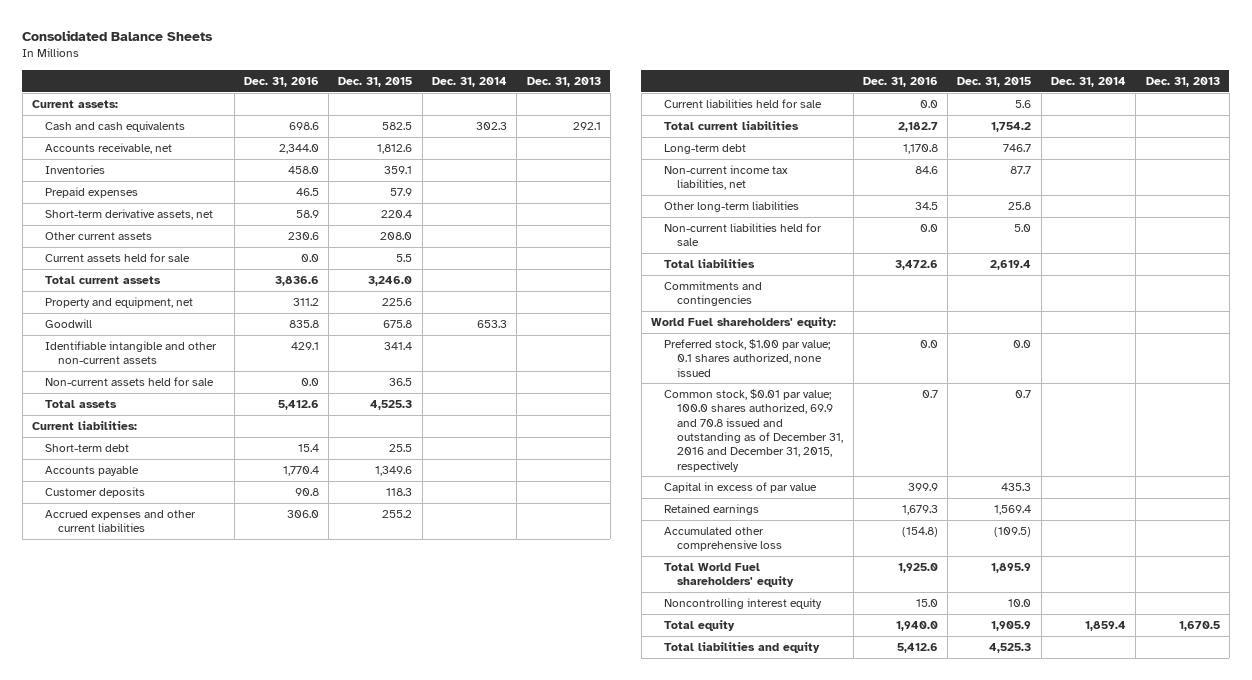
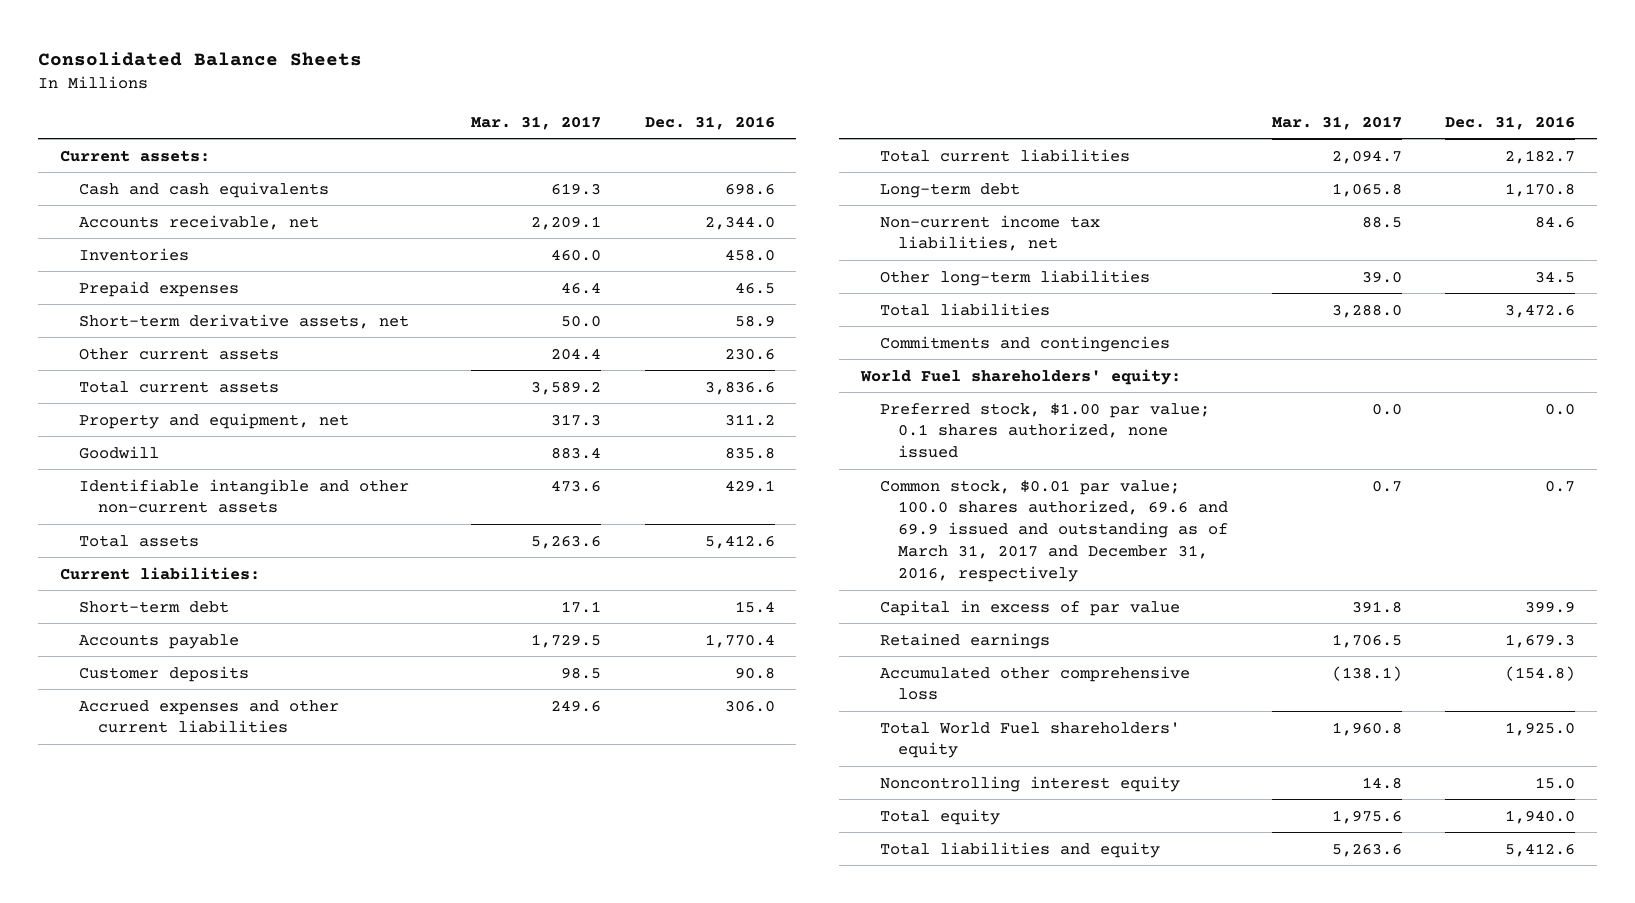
- | Dec. 31, 2016 | Dec. 31, 2015 | Dec. 31, 2014 | Dec. 31, 2013
+ | Mar. 31, 2017 | Dec. 31, 2016
- Current assets held for sale | 0.0 | 5.5 | |
- Non-current assets held for sale | 0.0 | 36.5 | |
- Current liabilities held for sale | 0.0 | 5.6 | |
- Non-current liabilities held for sale | 0.0 | 5.0 | |
- Common stock, $0.01 par value; 100.0 shares authorized, 69.9 and 70.8 issued and outstanding as of December 31, 2016 and December 31, 2015, respectively | 0.7 | 0.7 | |
+ Common stock, $0.01 par value; 100.0 shares authorized, 69.6 and 69.9 issued and outstanding as of March 31, 2017 and December 31, 2016, respectively | 0.7 | 0.7

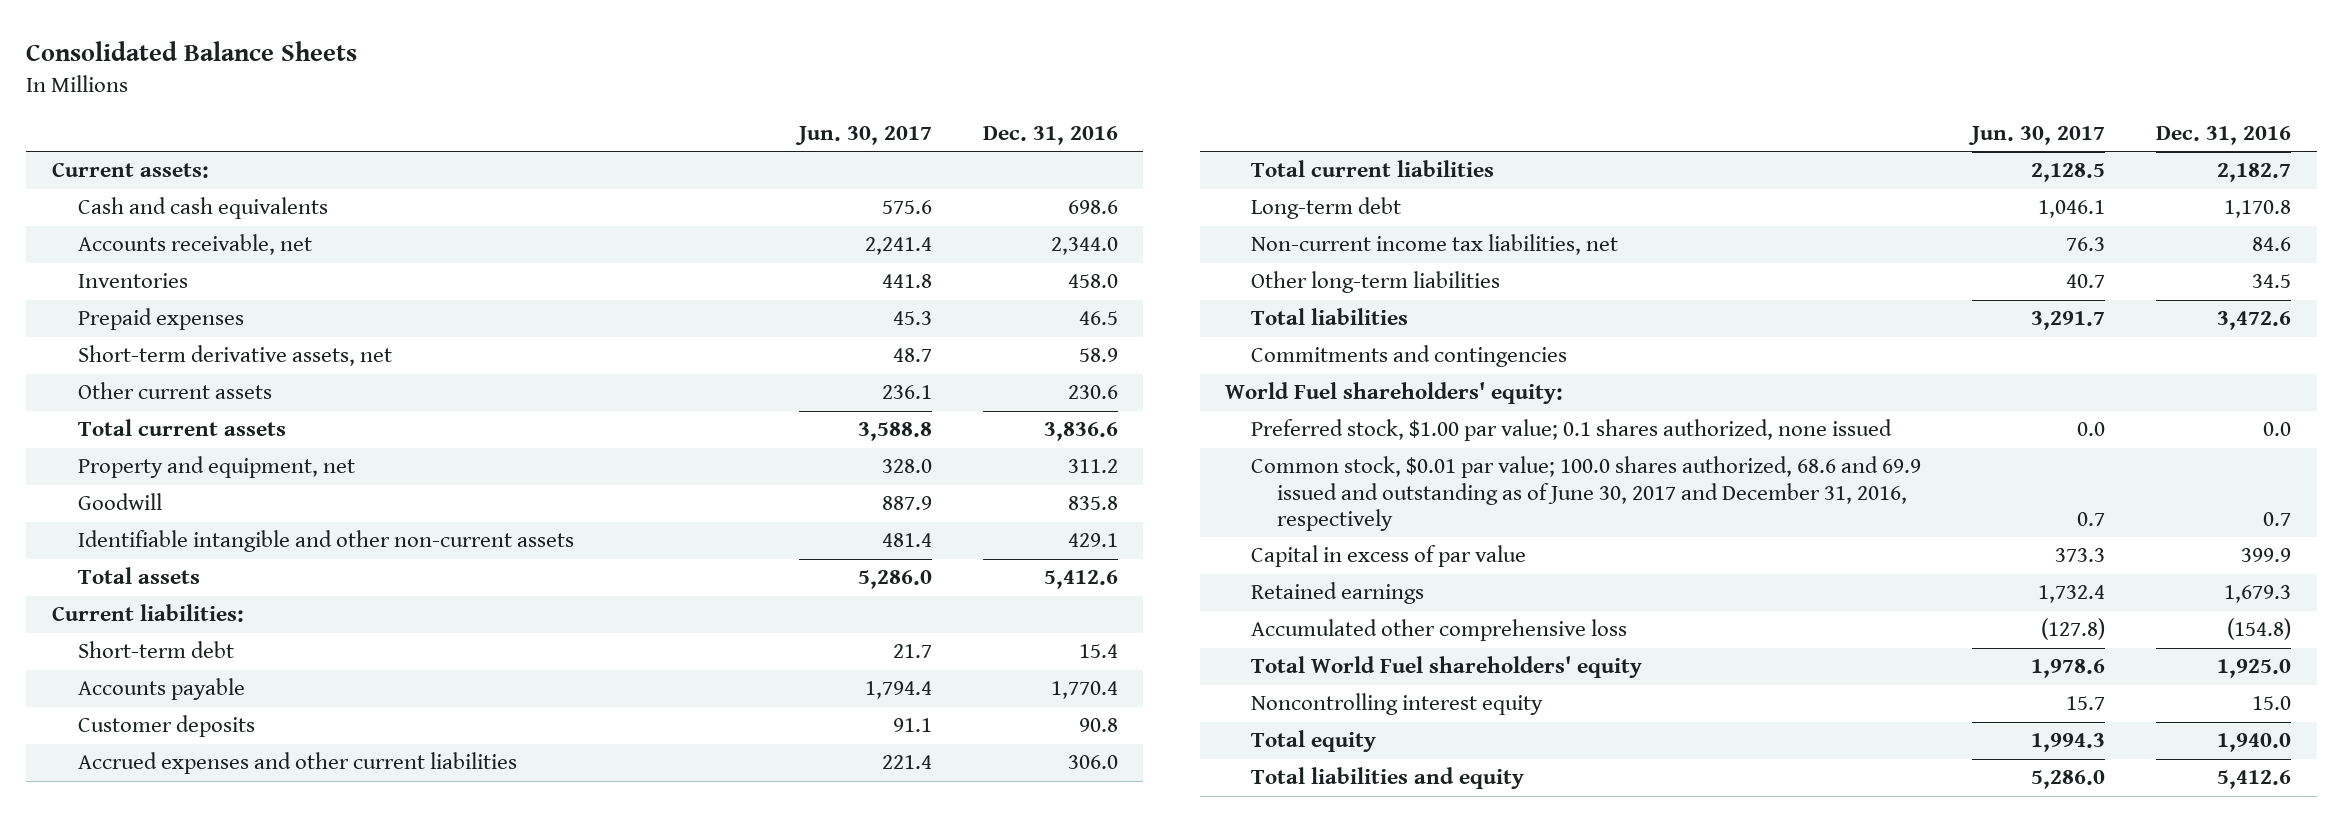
- | Mar. 31, 2017 | Dec. 31, 2016
+ | Jun. 30, 2017 | Dec. 31, 2016
- Common stock, $0.01 par value; 100.0 shares authorized, 69.6 and 69.9 issued and outstanding as of March 31, 2017 and December 31, 2016, respectively | 0.7 | 0.7
+ Common stock, $0.01 par value; 100.0 shares authorized, 68.6 and 69.9 issued and outstanding as of June 30, 2017 and December 31, 2016, respectively | 0.7 | 0.7

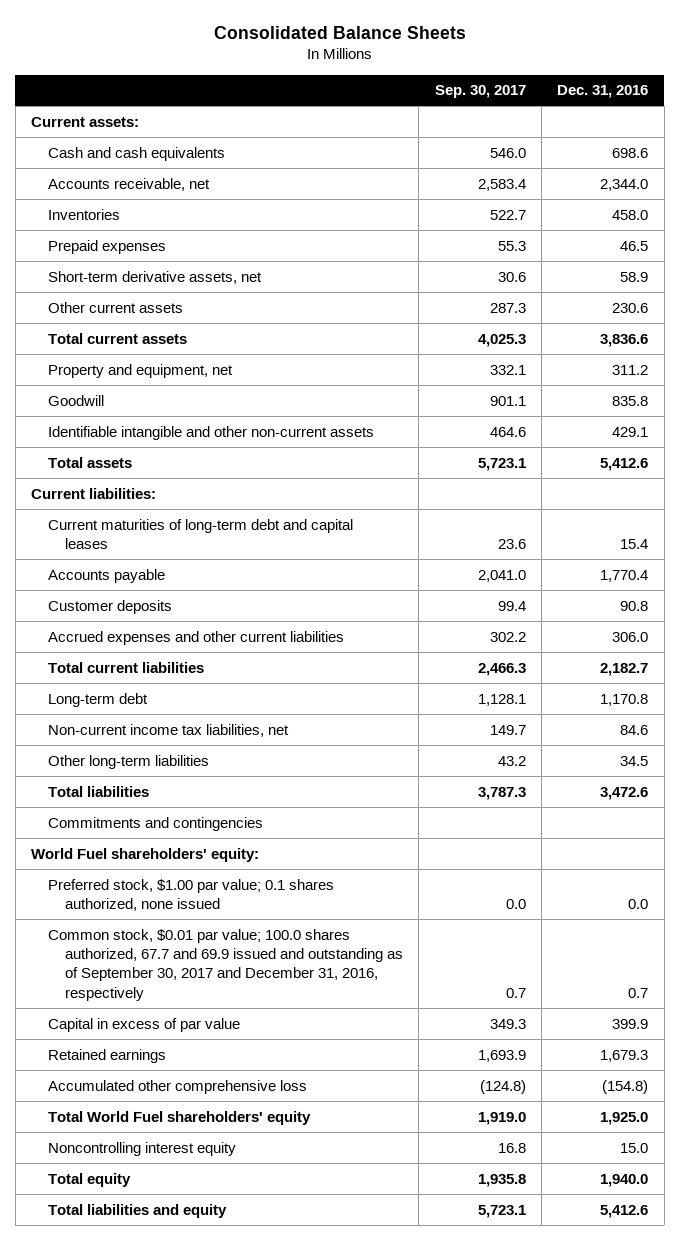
- | Jun. 30, 2017 | Dec. 31, 2016
+ | Sep. 30, 2017 | Dec. 31, 2016
- Short-term debt | 21.7 | 15.4
+ Current maturities of long-term debt and capital leases | 23.6 | 15.4
- Common stock, $0.01 par value; 100.0 shares authorized, 68.6 and 69.9 issued and outstanding as of June 30, 2017 and December 31, 2016, respectively | 0.7 | 0.7
+ Common stock, $0.01 par value; 100.0 shares authorized, 67.7 and 69.9 issued and outstanding as of September 30, 2017 and December 31, 2016, respectively | 0.7 | 0.7

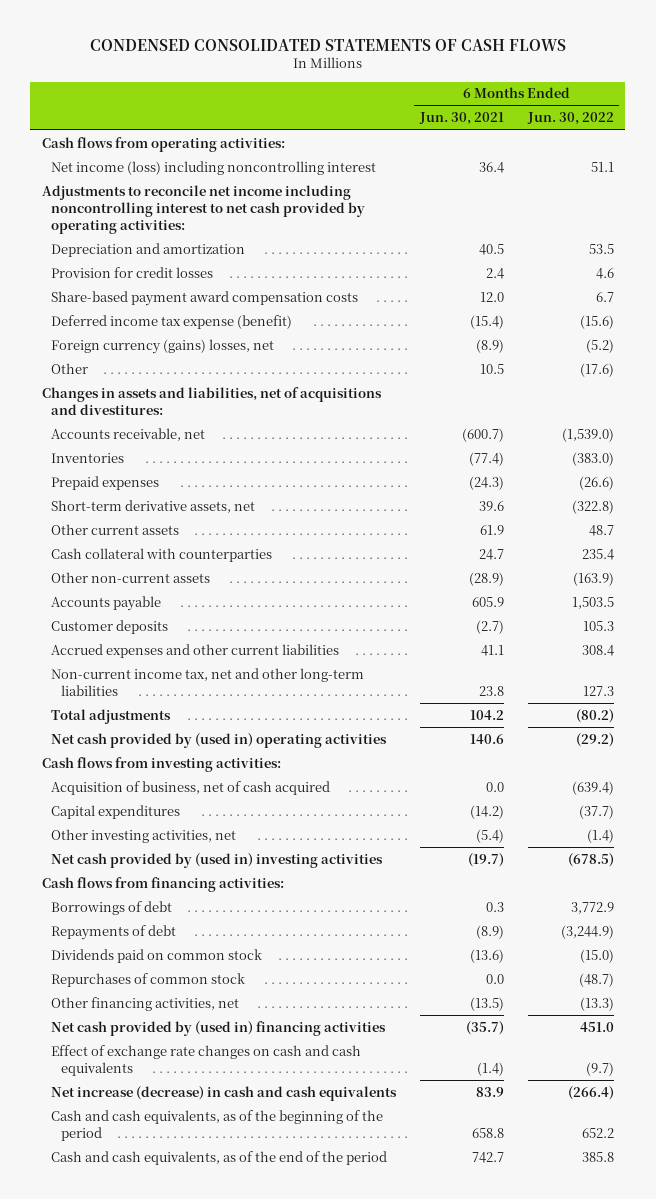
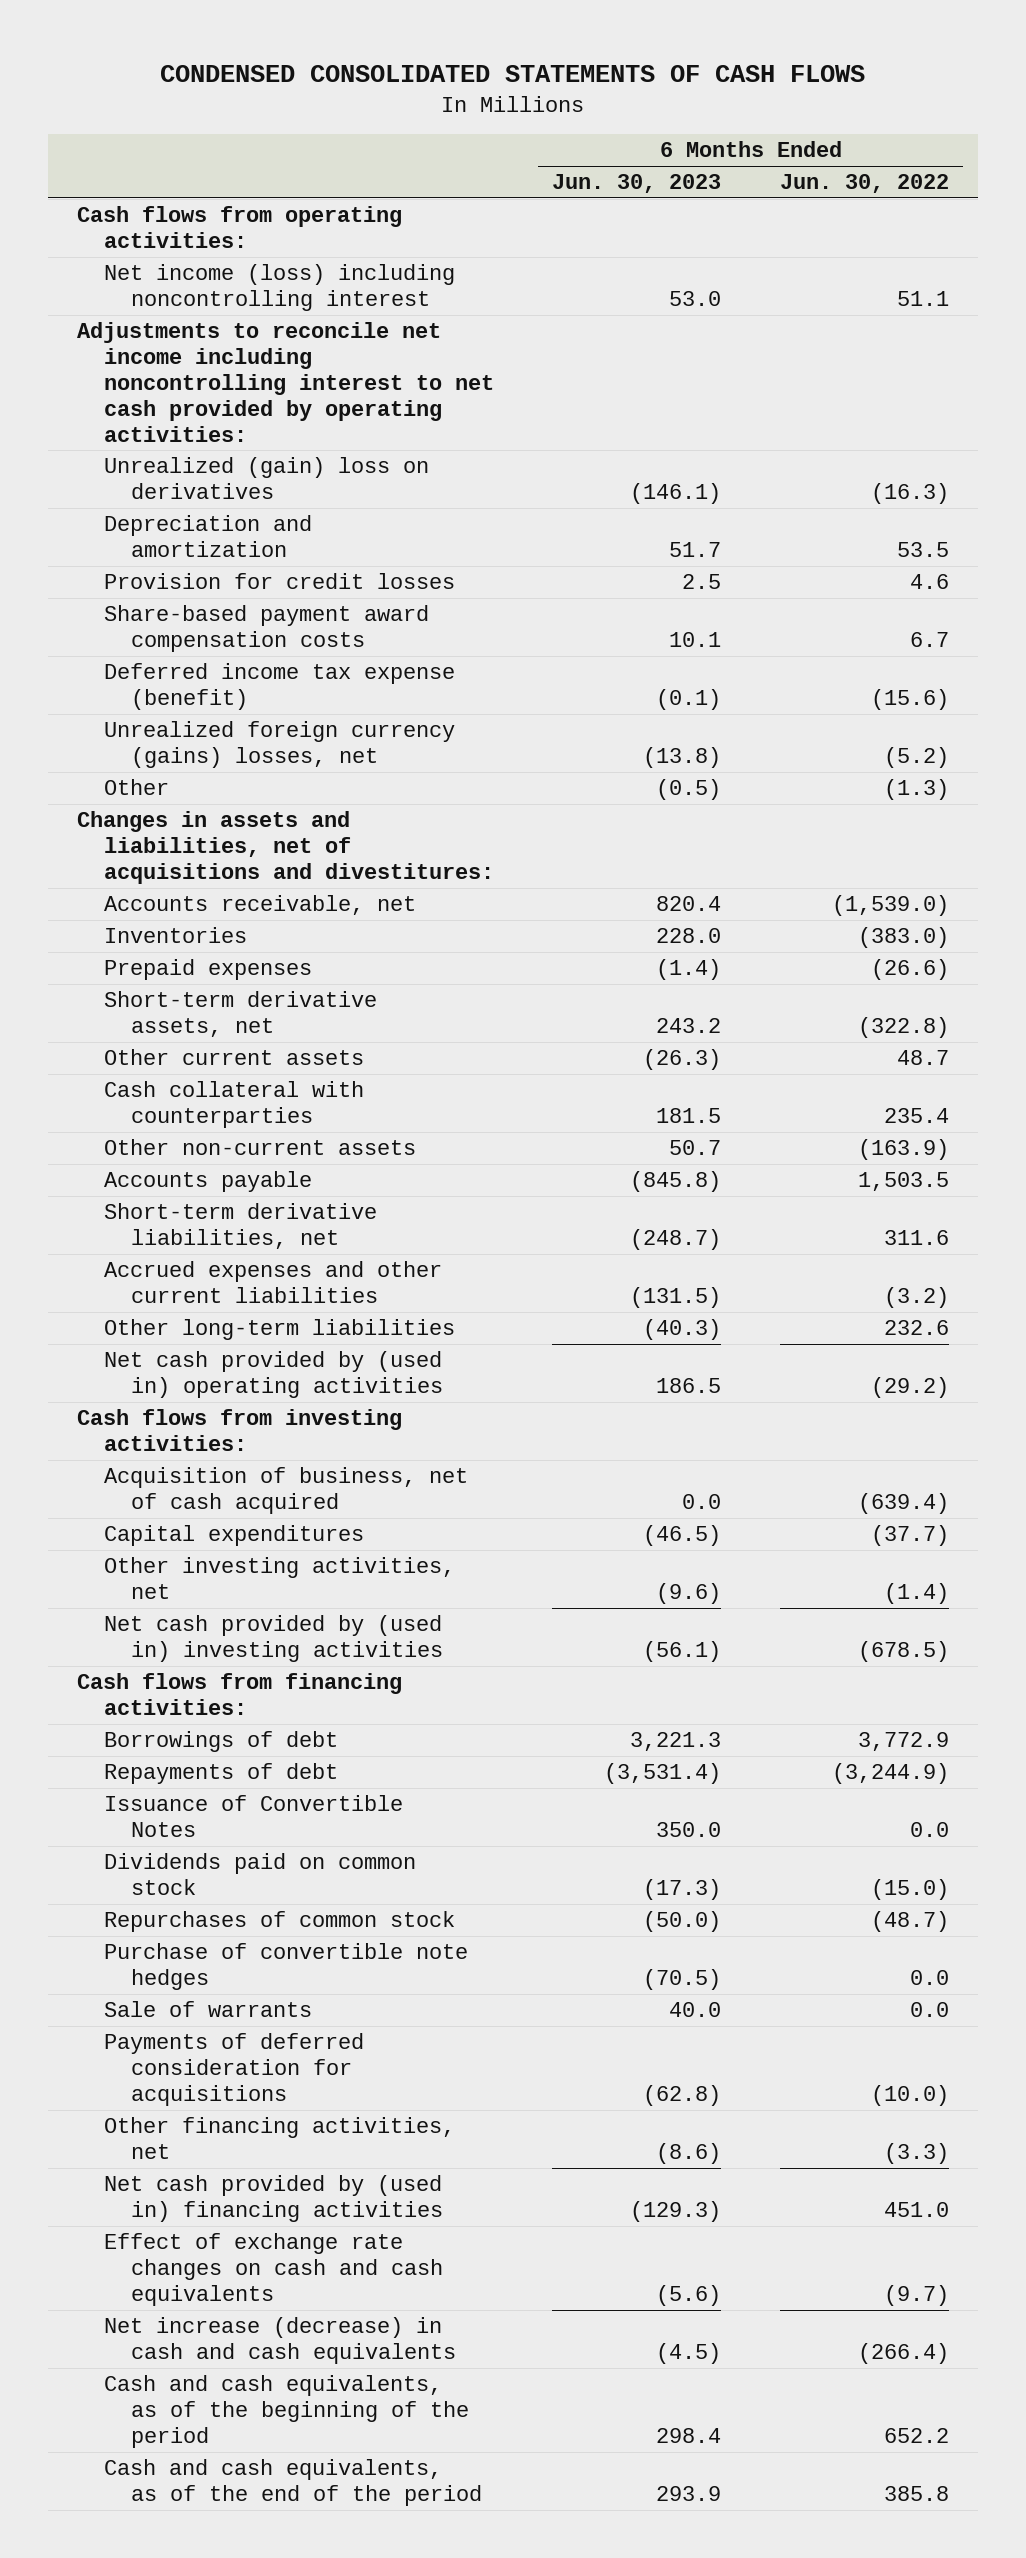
- | 6 Months Ended Jun. 30, 2021 | 6 Months Ended Jun. 30, 2022
+ | 6 Months Ended Jun. 30, 2023 | 6 Months Ended Jun. 30, 2022
+ Unrealized (gain) loss on derivatives | (146.1) | (16.3)
- Foreign currency (gains) losses, net | (8.9) | (5.2)
- Other | 10.5 | (17.6)
+ Unrealized foreign currency (gains) losses, net | (13.8) | (5.2)
+ Other | (0.5) | (1.3)
- Customer deposits | (2.7) | 105.3
- Accrued expenses and other current liabilities | 41.1 | 308.4
- Non-current income tax, net and other long-term liabilities | 23.8 | 127.3
- Total adjustments | 104.2 | (80.2)
+ Short-term derivative liabilities, net | (248.7) | 311.6
+ Accrued expenses and other current liabilities | (131.5) | (3.2)
+ Other long-term liabilities | (40.3) | 232.6
+ Issuance of Convertible Notes | 350.0 | 0.0
- Other financing activities, net | (13.5) | (13.3)
+ Purchase of convertible note hedges | (70.5) | 0.0
+ Sale of warrants | 40.0 | 0.0
+ Payments of deferred consideration for acquisitions | (62.8) | (10.0)
+ Other financing activities, net | (8.6) | (3.3)

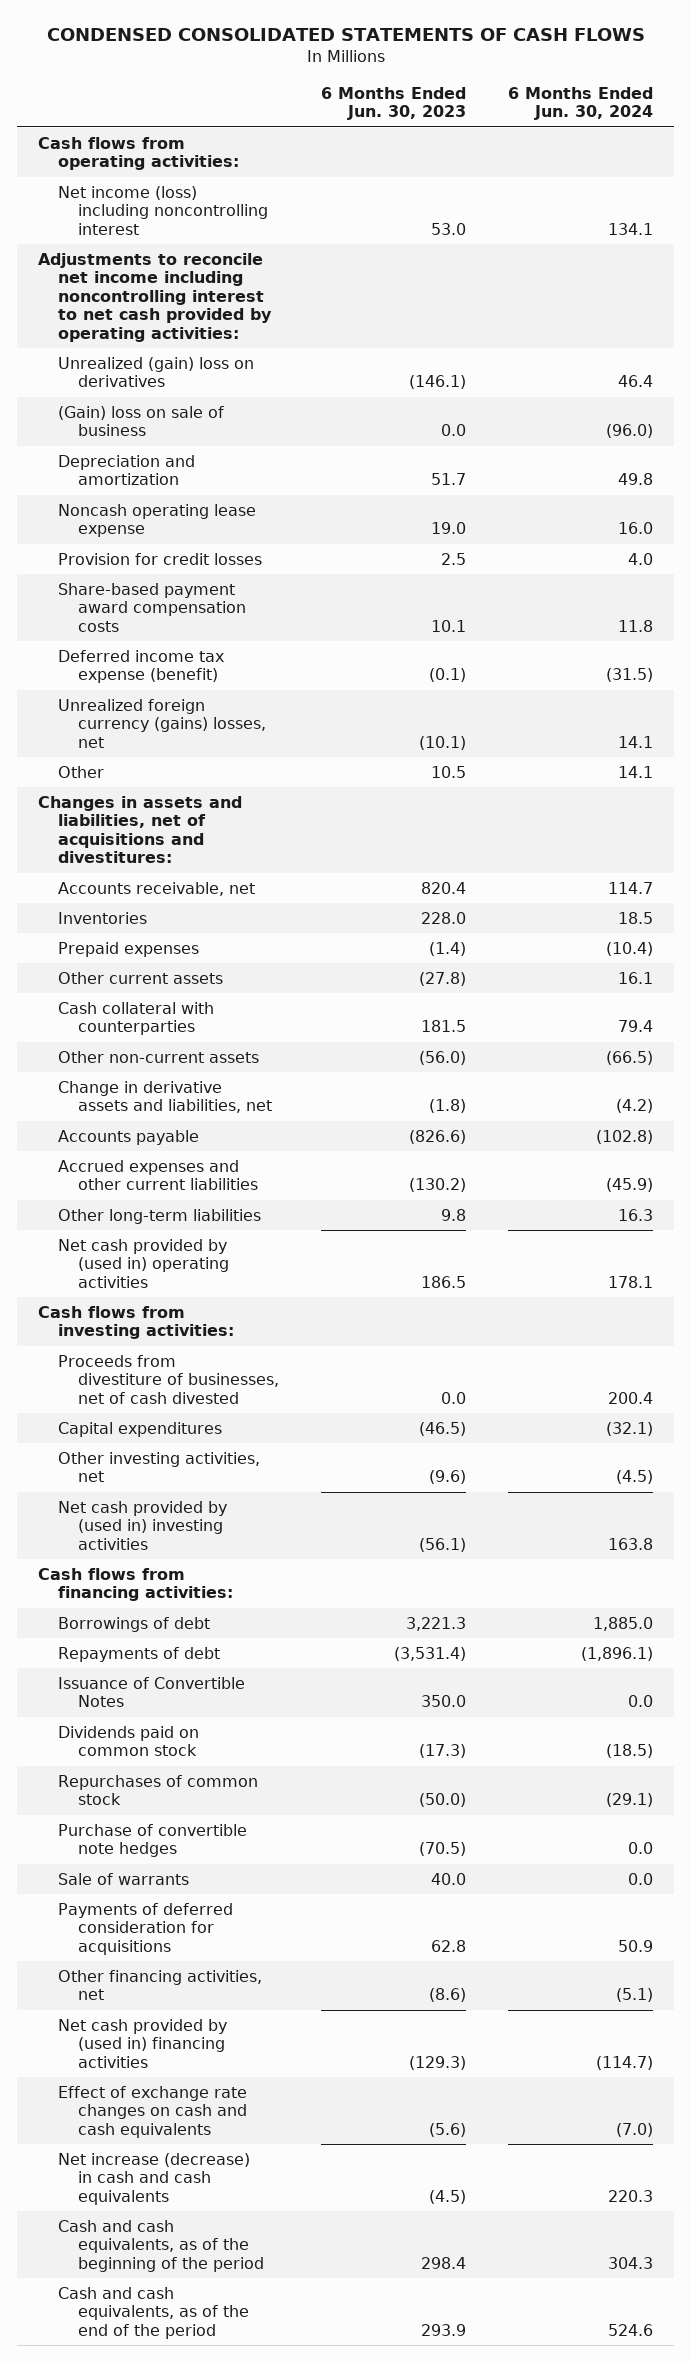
- | 6 Months Ended Jun. 30, 2023 | 6 Months Ended Jun. 30, 2022
+ | 6 Months Ended Jun. 30, 2023 | 6 Months Ended Jun. 30, 2024
+ (Gain) loss on sale of business | 0.0 | (96.0)
+ Noncash operating lease expense | 19.0 | 16.0
- Unrealized foreign currency (gains) losses, net | (13.8) | (5.2)
- Other | (0.5) | (1.3)
+ Unrealized foreign currency (gains) losses, net | (10.1) | 14.1
+ Other | 10.5 | 14.1
- Short-term derivative assets, net | 243.2 | (322.8)
- Other current assets | (26.3) | 48.7
+ Other current assets | (27.8) | 16.1
- Other non-current assets | 50.7 | (163.9)
- Accounts payable | (845.8) | 1,503.5
- Short-term derivative liabilities, net | (248.7) | 311.6
- Accrued expenses and other current liabilities | (131.5) | (3.2)
- Other long-term liabilities | (40.3) | 232.6
+ Other non-current assets | (56.0) | (66.5)
+ Change in derivative assets and liabilities, net | (1.8) | (4.2)
+ Accounts payable | (826.6) | (102.8)
+ Accrued expenses and other current liabilities | (130.2) | (45.9)
+ Other long-term liabilities | 9.8 | 16.3
- Acquisition of business, net of cash acquired | 0.0 | (639.4)
+ Proceeds from divestiture of businesses, net of cash divested | 0.0 | 200.4
- Payments of deferred consideration for acquisitions | (62.8) | (10.0)
+ Payments of deferred consideration for acquisitions | 62.8 | 50.9

